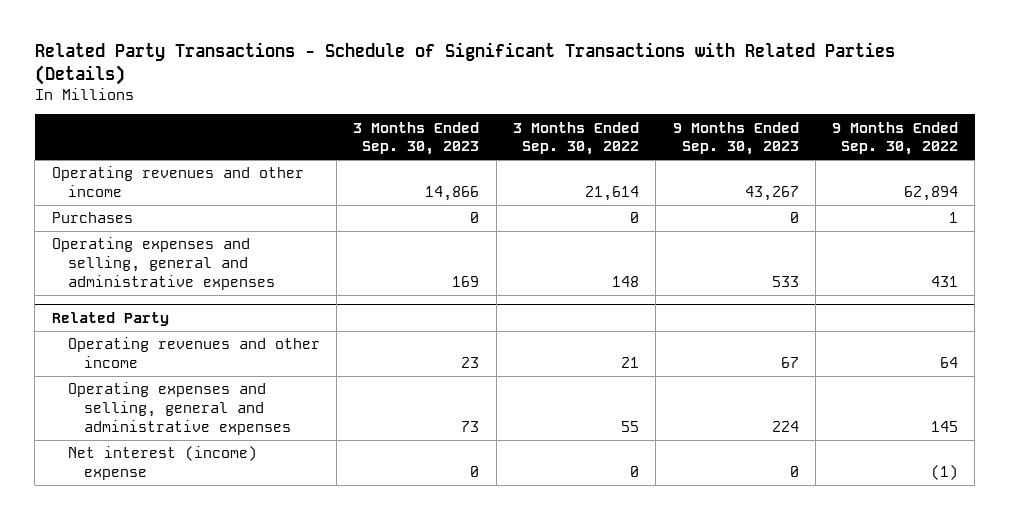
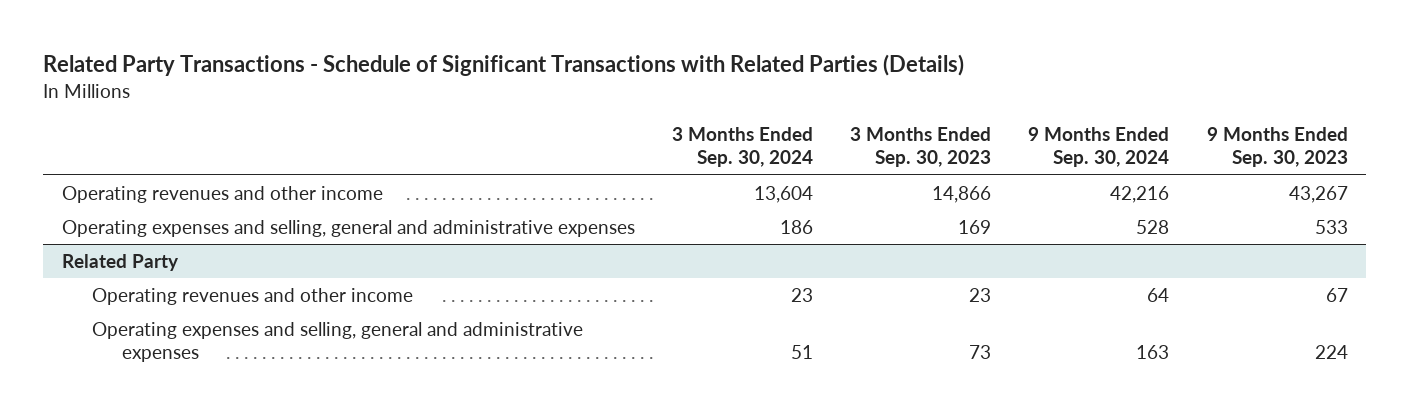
- | 3 Months Ended Sep. 30, 2023 | 3 Months Ended Sep. 30, 2022 | 9 Months Ended Sep. 30, 2023 | 9 Months Ended Sep. 30, 2022
+ | 3 Months Ended Sep. 30, 2024 | 3 Months Ended Sep. 30, 2023 | 9 Months Ended Sep. 30, 2024 | 9 Months Ended Sep. 30, 2023
- Purchases | 0 | 0 | 0 | 1
@ Related Party
- Net interest (income) expense | 0 | 0 | 0 | (1)

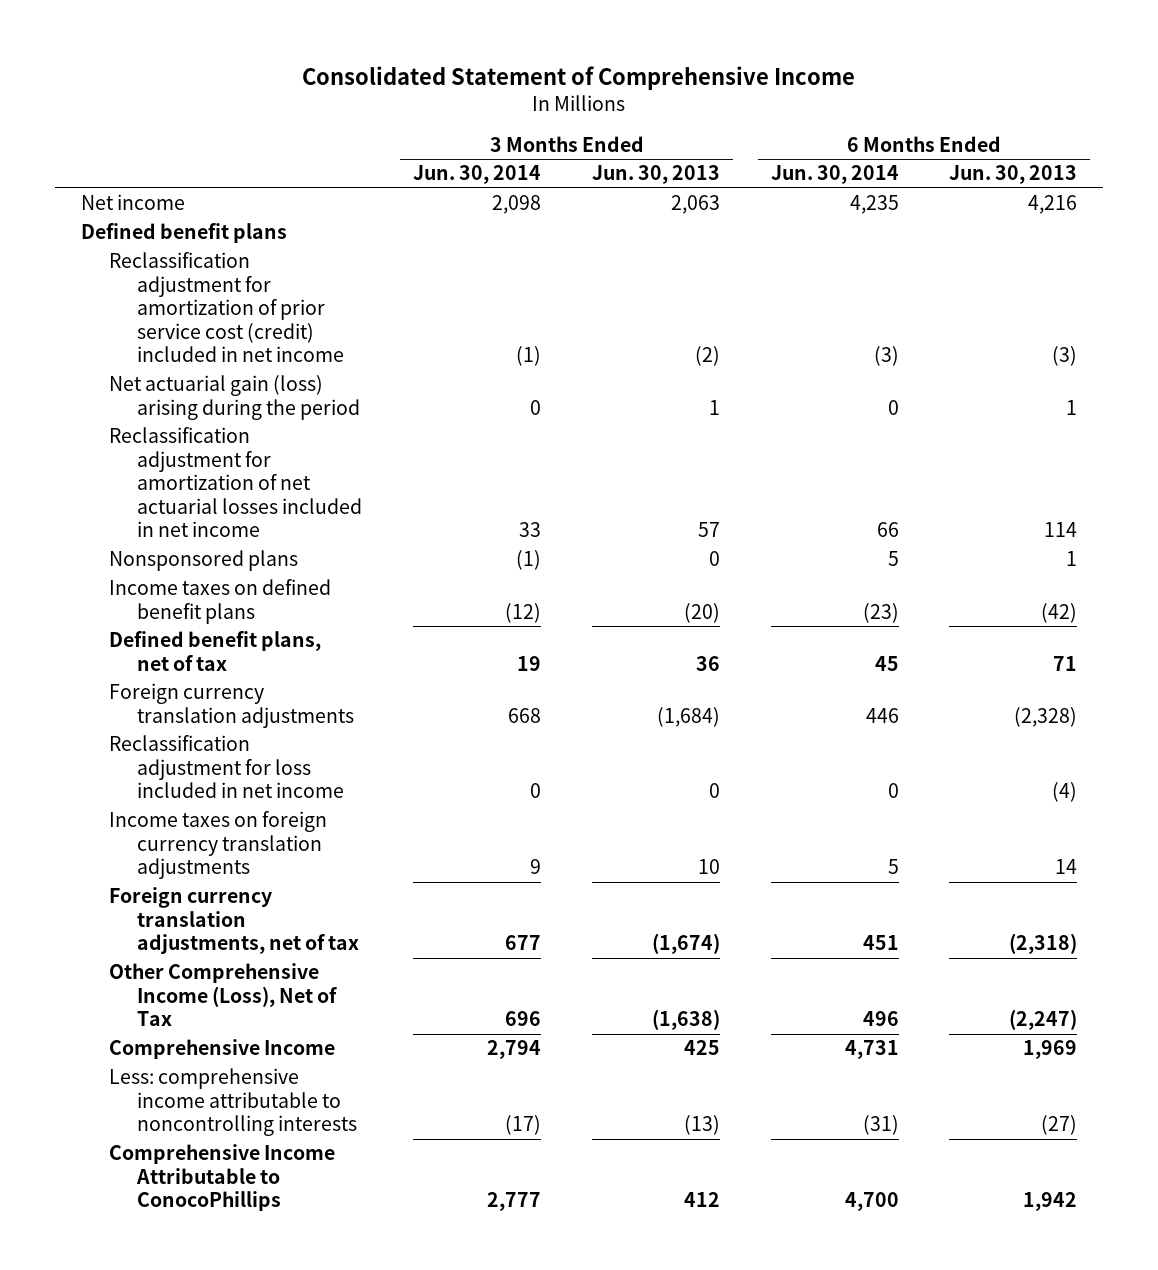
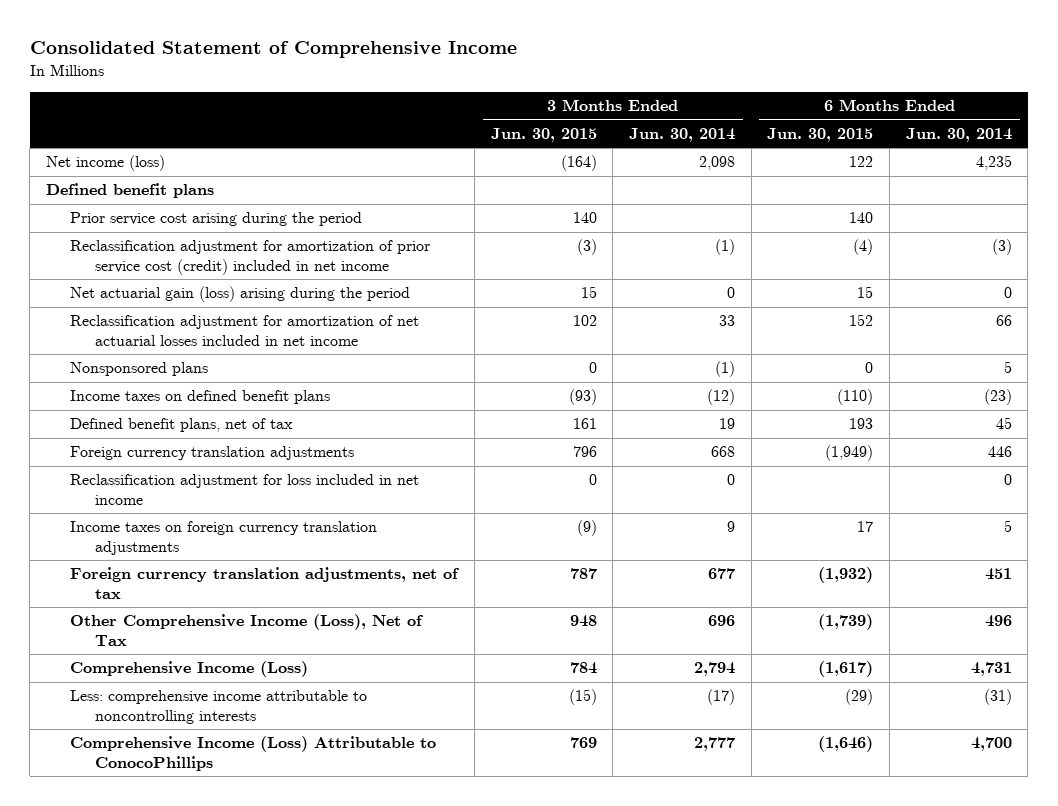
- | 3 Months Ended Jun. 30, 2014 | 3 Months Ended Jun. 30, 2013 | 6 Months Ended Jun. 30, 2014 | 6 Months Ended Jun. 30, 2013
+ | 3 Months Ended Jun. 30, 2015 | 3 Months Ended Jun. 30, 2014 | 6 Months Ended Jun. 30, 2015 | 6 Months Ended Jun. 30, 2014
- Net income | 2,098 | 2,063 | 4,235 | 4,216
+ Net income (loss) | (164) | 2,098 | 122 | 4,235
+ Prior service cost arising during the period | 140 | | 140 |
- Comprehensive Income | 2,794 | 425 | 4,731 | 1,969
+ Comprehensive Income (Loss) | 784 | 2,794 | (1,617) | 4,731
- Comprehensive Income Attributable to ConocoPhillips | 2,777 | 412 | 4,700 | 1,942
+ Comprehensive Income (Loss) Attributable to ConocoPhillips | 769 | 2,777 | (1,646) | 4,700

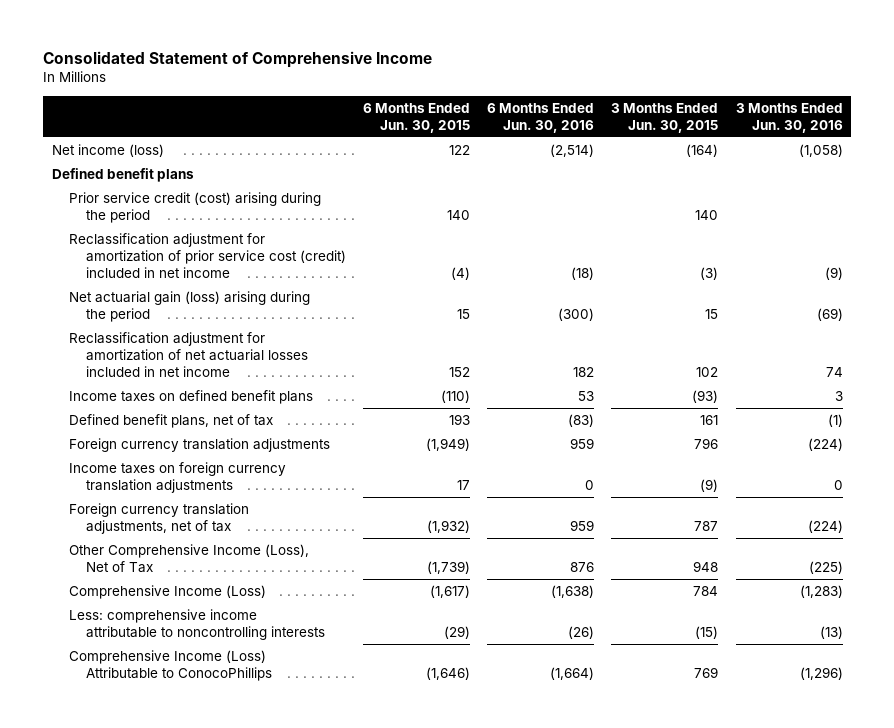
- | 3 Months Ended Jun. 30, 2015 | 3 Months Ended Jun. 30, 2014 | 6 Months Ended Jun. 30, 2015 | 6 Months Ended Jun. 30, 2014
+ | 6 Months Ended Jun. 30, 2015 | 6 Months Ended Jun. 30, 2016 | 3 Months Ended Jun. 30, 2015 | 3 Months Ended Jun. 30, 2016
- Prior service cost arising during the period | 140 | | 140 |
+ Prior service credit (cost) arising during the period | 140 | | 140 |
- Nonsponsored plans | 0 | (1) | 0 | 5
- Reclassification adjustment for loss included in net income | 0 | 0 | | 0

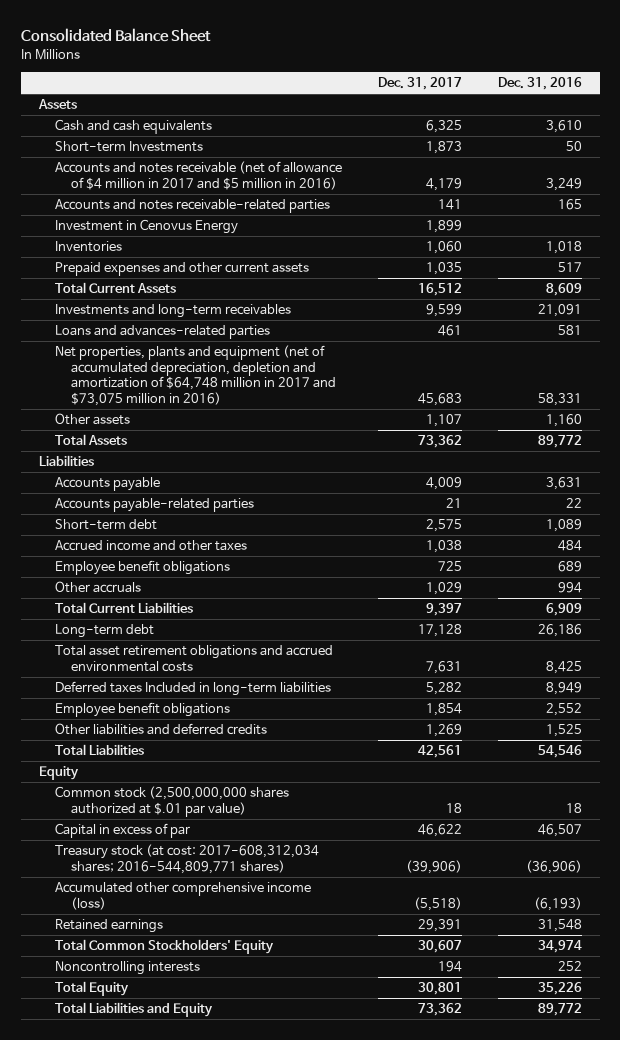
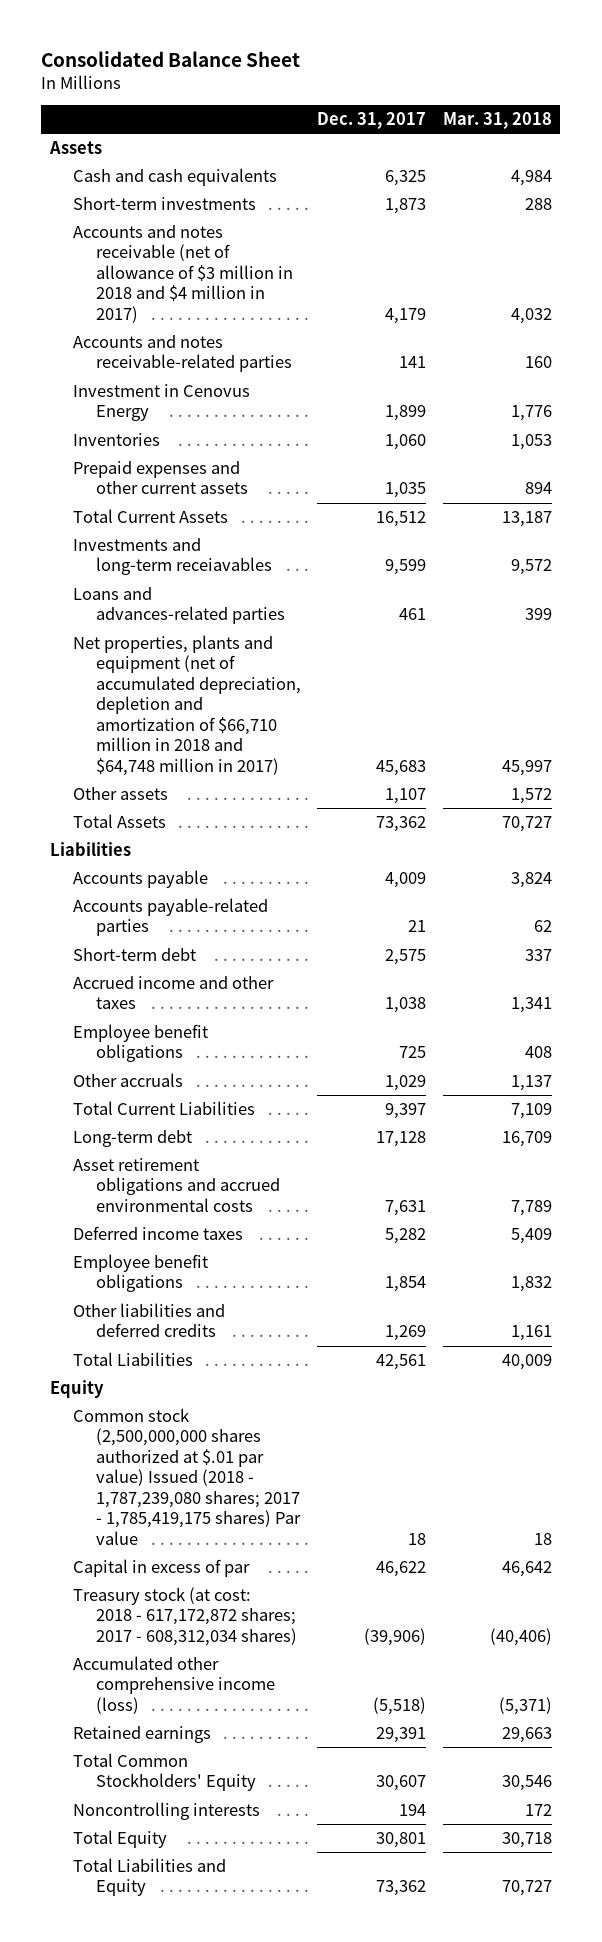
- | Dec. 31, 2017 | Dec. 31, 2016
+ | Dec. 31, 2017 | Mar. 31, 2018
- Short-term Investments | 1,873 | 50
- Accounts and notes receivable (net of allowance of $4 million in 2017 and $5 million in 2016) | 4,179 | 3,249
+ Short-term investments | 1,873 | 288
+ Accounts and notes receivable (net of allowance of $3 million in 2018 and $4 million in 2017) | 4,179 | 4,032
- Investments and long-term receivables | 9,599 | 21,091
+ Investments and long-term receiavables | 9,599 | 9,572
- Net properties, plants and equipment (net of accumulated depreciation, depletion and amortization of $64,748 million in 2017 and $73,075 million in 2016) | 45,683 | 58,331
+ Net properties, plants and equipment (net of accumulated depreciation, depletion and amortization of $66,710 million in 2018 and $64,748 million in 2017) | 45,683 | 45,997
- Total asset retirement obligations and accrued environmental costs | 7,631 | 8,425
- Deferred taxes Included in long-term liabilities | 5,282 | 8,949
+ Asset retirement obligations and accrued environmental costs | 7,631 | 7,789
+ Deferred income taxes | 5,282 | 5,409
- Common stock (2,500,000,000 shares authorized at $.01 par value) | 18 | 18
+ Common stock (2,500,000,000 shares authorized at $.01 par value) Issued (2018 - 1,787,239,080 shares; 2017 - 1,785,419,175 shares) Par value | 18 | 18
- Treasury stock (at cost: 2017-608,312,034 shares; 2016-544,809,771 shares) | (39,906) | (36,906)
+ Treasury stock (at cost: 2018 - 617,172,872 shares; 2017 - 608,312,034 shares) | (39,906) | (40,406)

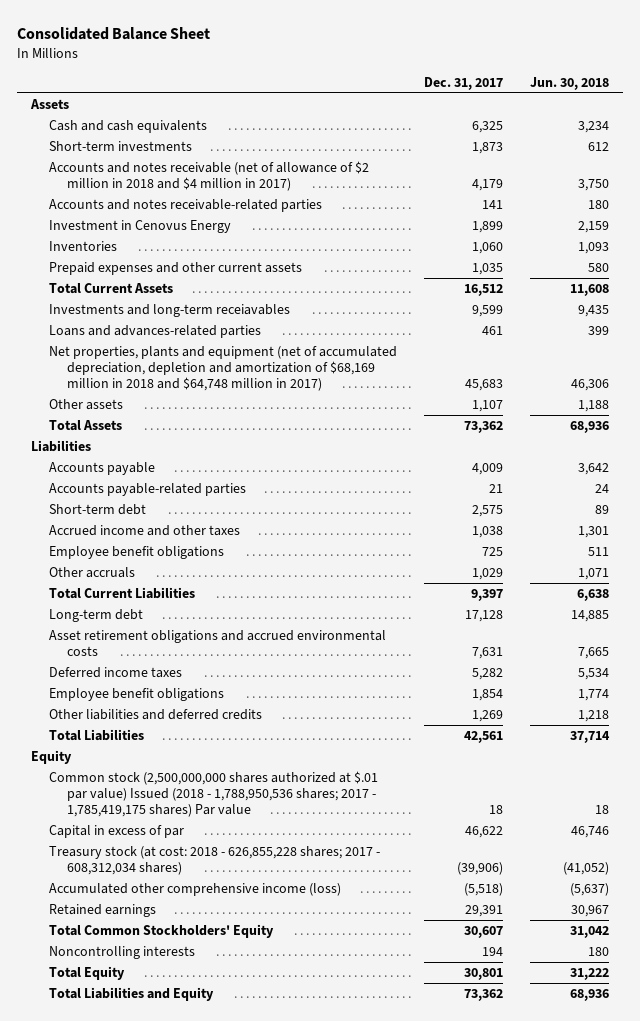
- | Dec. 31, 2017 | Mar. 31, 2018
+ | Dec. 31, 2017 | Jun. 30, 2018
- Accounts and notes receivable (net of allowance of $3 million in 2018 and $4 million in 2017) | 4,179 | 4,032
+ Accounts and notes receivable (net of allowance of $2 million in 2018 and $4 million in 2017) | 4,179 | 3,750
- Net properties, plants and equipment (net of accumulated depreciation, depletion and amortization of $66,710 million in 2018 and $64,748 million in 2017) | 45,683 | 45,997
+ Net properties, plants and equipment (net of accumulated depreciation, depletion and amortization of $68,169 million in 2018 and $64,748 million in 2017) | 45,683 | 46,306
- Common stock (2,500,000,000 shares authorized at $.01 par value) Issued (2018 - 1,787,239,080 shares; 2017 - 1,785,419,175 shares) Par value | 18 | 18
+ Common stock (2,500,000,000 shares authorized at $.01 par value) Issued (2018 - 1,788,950,536 shares; 2017 - 1,785,419,175 shares) Par value | 18 | 18
- Treasury stock (at cost: 2018 - 617,172,872 shares; 2017 - 608,312,034 shares) | (39,906) | (40,406)
+ Treasury stock (at cost: 2018 - 626,855,228 shares; 2017 - 608,312,034 shares) | (39,906) | (41,052)

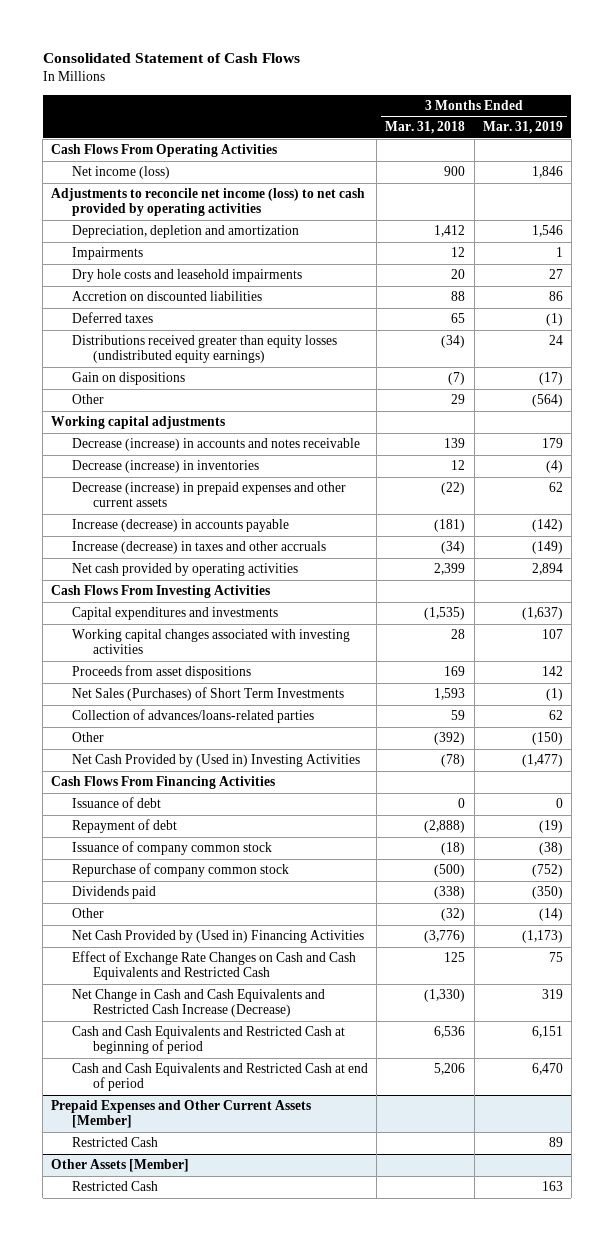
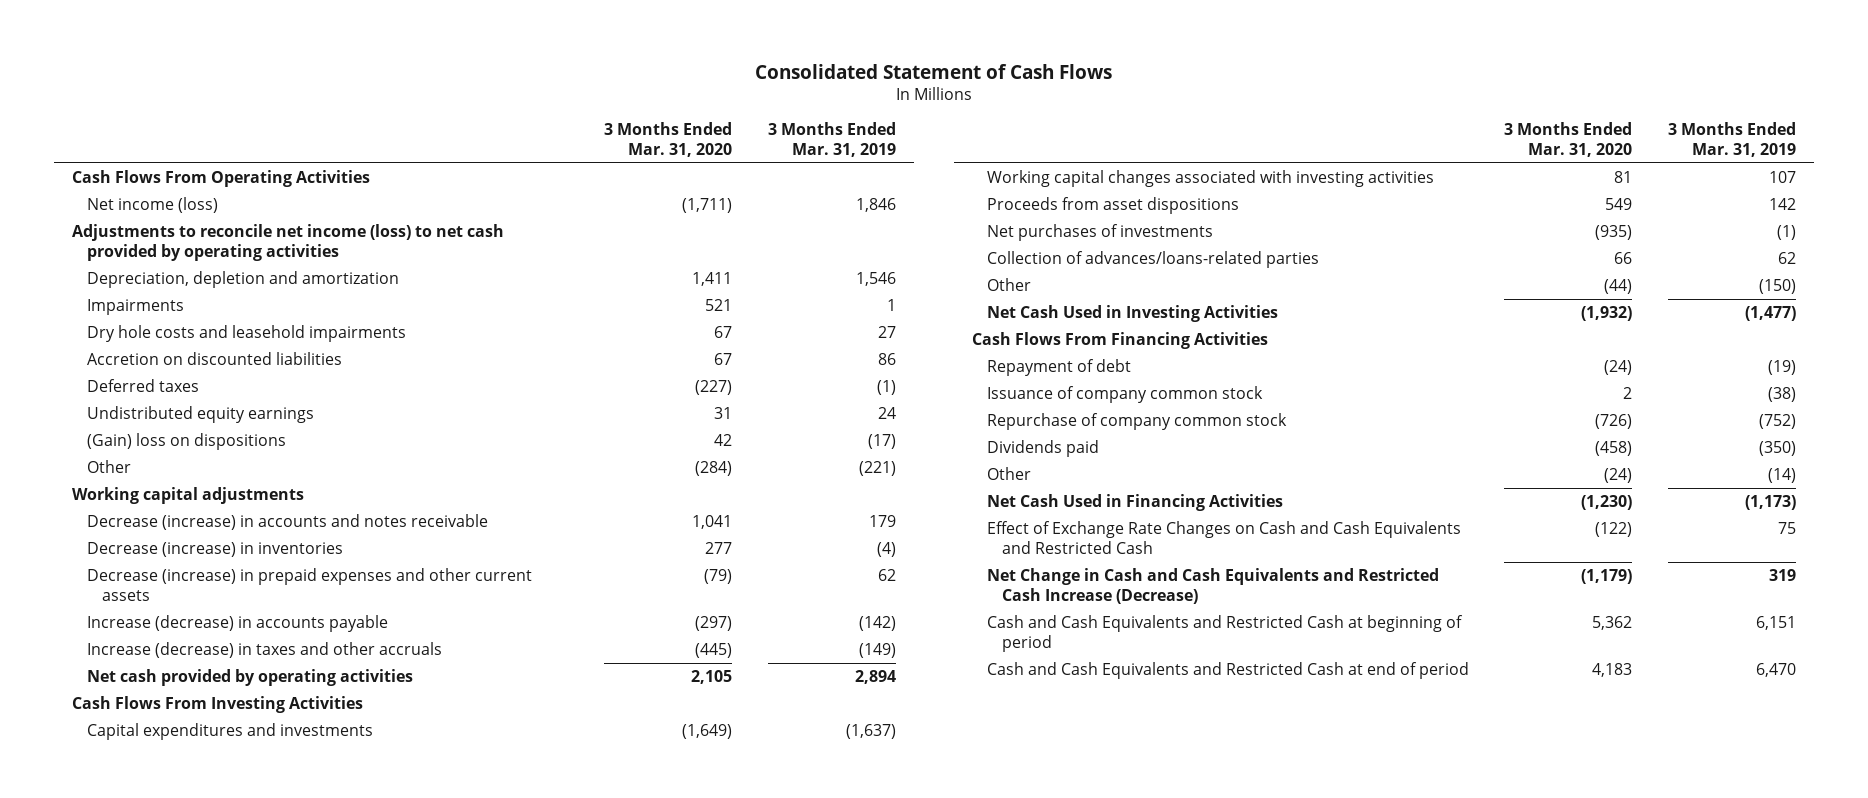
- | 3 Months Ended Mar. 31, 2018 | 3 Months Ended Mar. 31, 2019
+ | 3 Months Ended Mar. 31, 2020 | 3 Months Ended Mar. 31, 2019
- Distributions received greater than equity losses (undistributed equity earnings) | (34) | 24
- Gain on dispositions | (7) | (17)
- Other | 29 | (564)
+ Undistributed equity earnings | 31 | 24
+ (Gain) loss on dispositions | 42 | (17)
+ Other | (284) | (221)
- Net Sales (Purchases) of Short Term Investments | 1,593 | (1)
+ Net purchases of investments | (935) | (1)
- Net Cash Provided by (Used in) Investing Activities | (78) | (1,477)
+ Net Cash Used in Investing Activities | (1,932) | (1,477)
- Issuance of debt | 0 | 0
- Net Cash Provided by (Used in) Financing Activities | (3,776) | (1,173)
+ Net Cash Used in Financing Activities | (1,230) | (1,173)
- Prepaid Expenses and Other Current Assets [Member]
- Restricted Cash | | 89
- Other Assets [Member]
- Restricted Cash | | 163

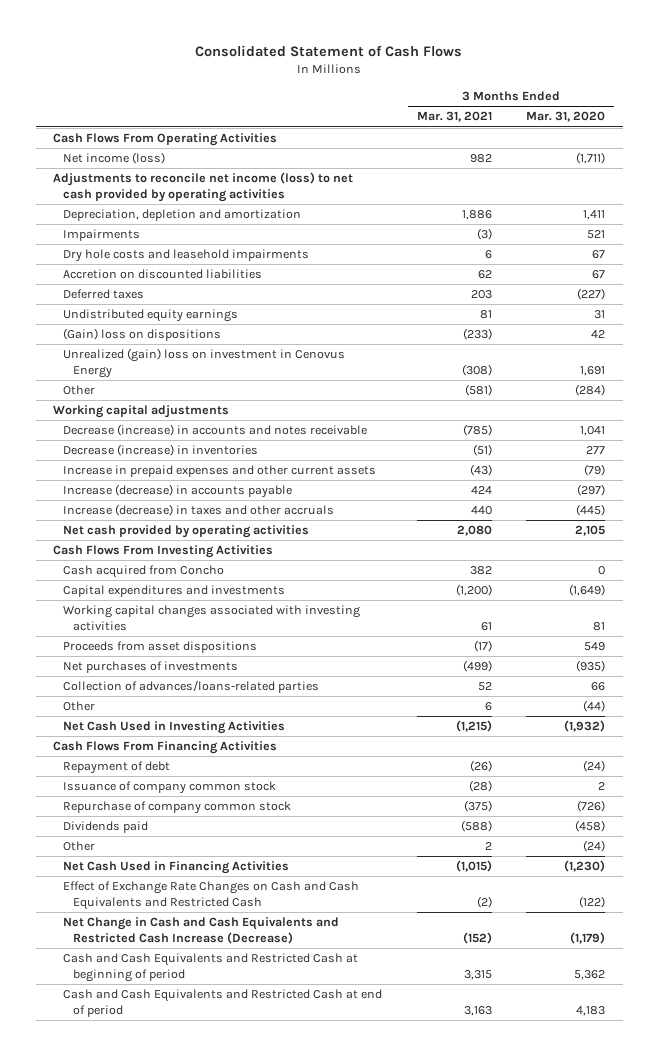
- | 3 Months Ended Mar. 31, 2020 | 3 Months Ended Mar. 31, 2019
+ | 3 Months Ended Mar. 31, 2021 | 3 Months Ended Mar. 31, 2020
+ Unrealized (gain) loss on investment in Cenovus Energy | (308) | 1,691
- Decrease (increase) in prepaid expenses and other current assets | (79) | 62
+ Increase in prepaid expenses and other current assets | (43) | (79)
+ Cash acquired from Concho | 382 | 0

